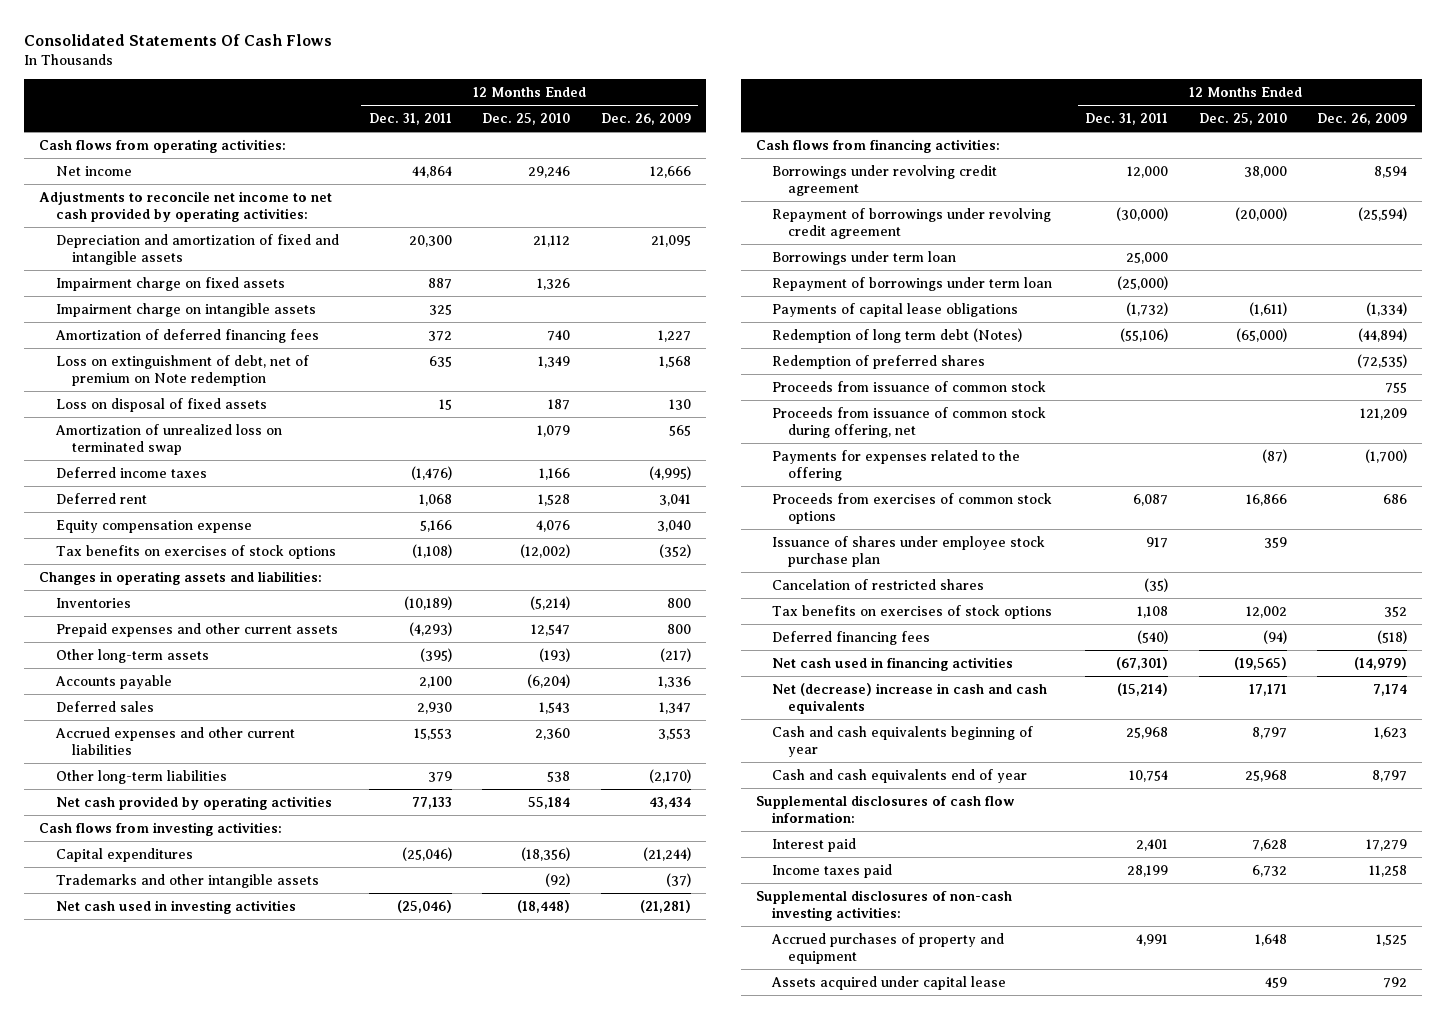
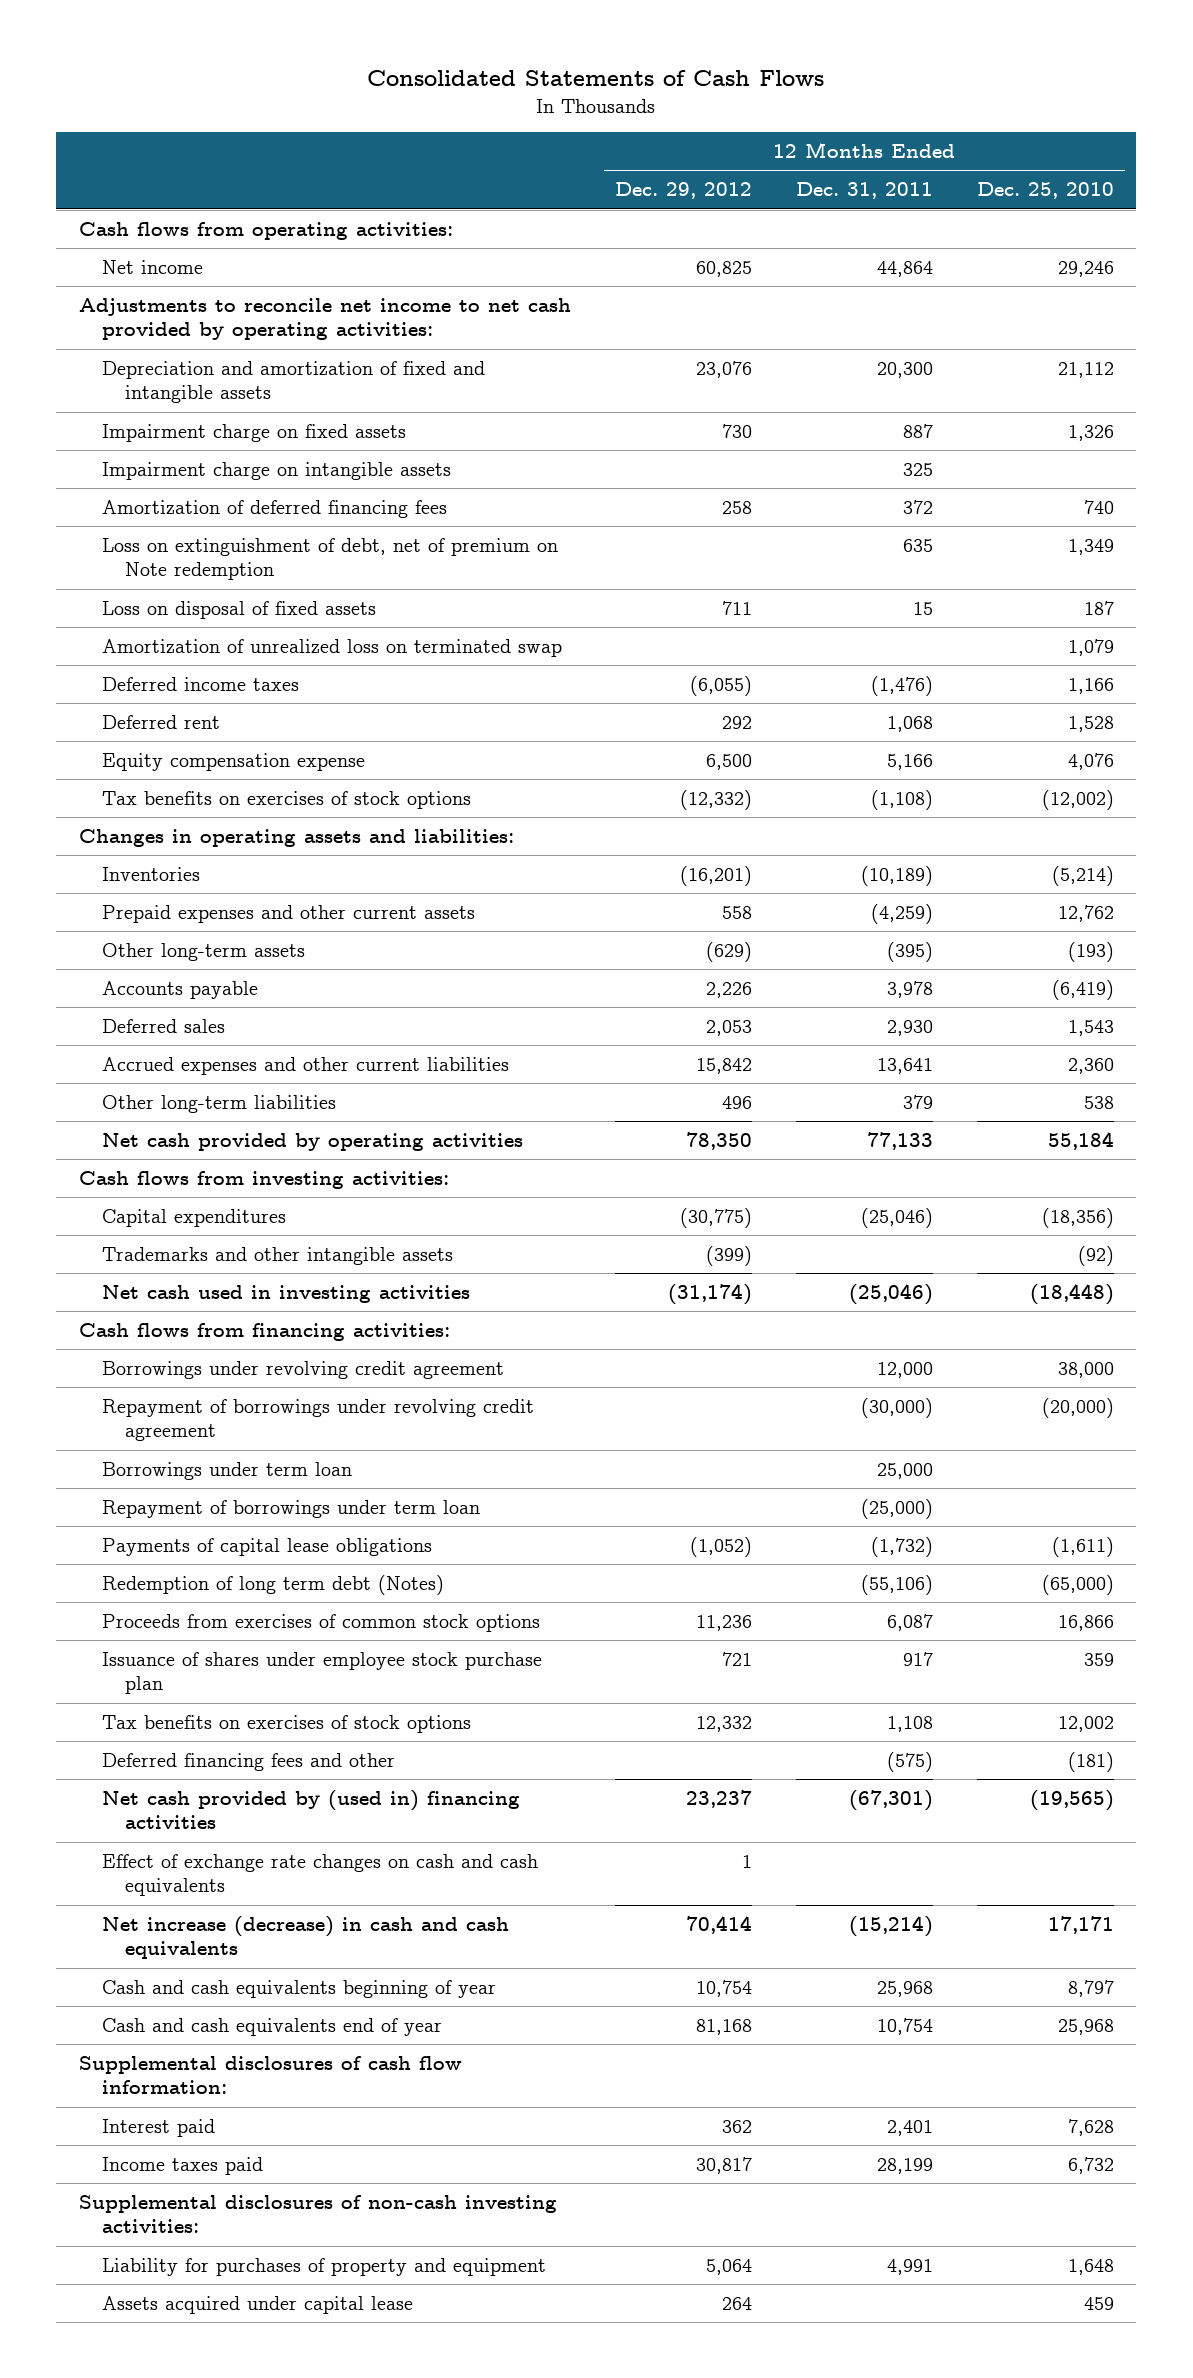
- Consolidated Statements Of Cash Flows
+ Consolidated Statements of Cash Flows
- | 12 Months Ended Dec. 31, 2011 | 12 Months Ended Dec. 25, 2010 | 12 Months Ended Dec. 26, 2009
+ | 12 Months Ended Dec. 29, 2012 | 12 Months Ended Dec. 31, 2011 | 12 Months Ended Dec. 25, 2010
- Prepaid expenses and other current assets | (4,293) | 12,547 | 800
+ Prepaid expenses and other current assets | 558 | (4,259) | 12,762
- Accounts payable | 2,100 | (6,204) | 1,336
+ Accounts payable | 2,226 | 3,978 | (6,419)
- Accrued expenses and other current liabilities | 15,553 | 2,360 | 3,553
+ Accrued expenses and other current liabilities | 15,842 | 13,641 | 2,360
- Redemption of preferred shares | | | (72,535)
- Proceeds from issuance of common stock | | | 755
- Proceeds from issuance of common stock during offering, net | | | 121,209
- Payments for expenses related to the offering | | (87) | (1,700)
- Cancelation of restricted shares | (35) | |
- Deferred financing fees | (540) | (94) | (518)
- Net cash used in financing activities | (67,301) | (19,565) | (14,979)
- Net (decrease) increase in cash and cash equivalents | (15,214) | 17,171 | 7,174
+ Deferred financing fees and other | | (575) | (181)
+ Net cash provided by (used in) financing activities | 23,237 | (67,301) | (19,565)
+ Effect of exchange rate changes on cash and cash equivalents | 1 | |
+ Net increase (decrease) in cash and cash equivalents | 70,414 | (15,214) | 17,171
- Accrued purchases of property and equipment | 4,991 | 1,648 | 1,525
+ Liability for purchases of property and equipment | 5,064 | 4,991 | 1,648

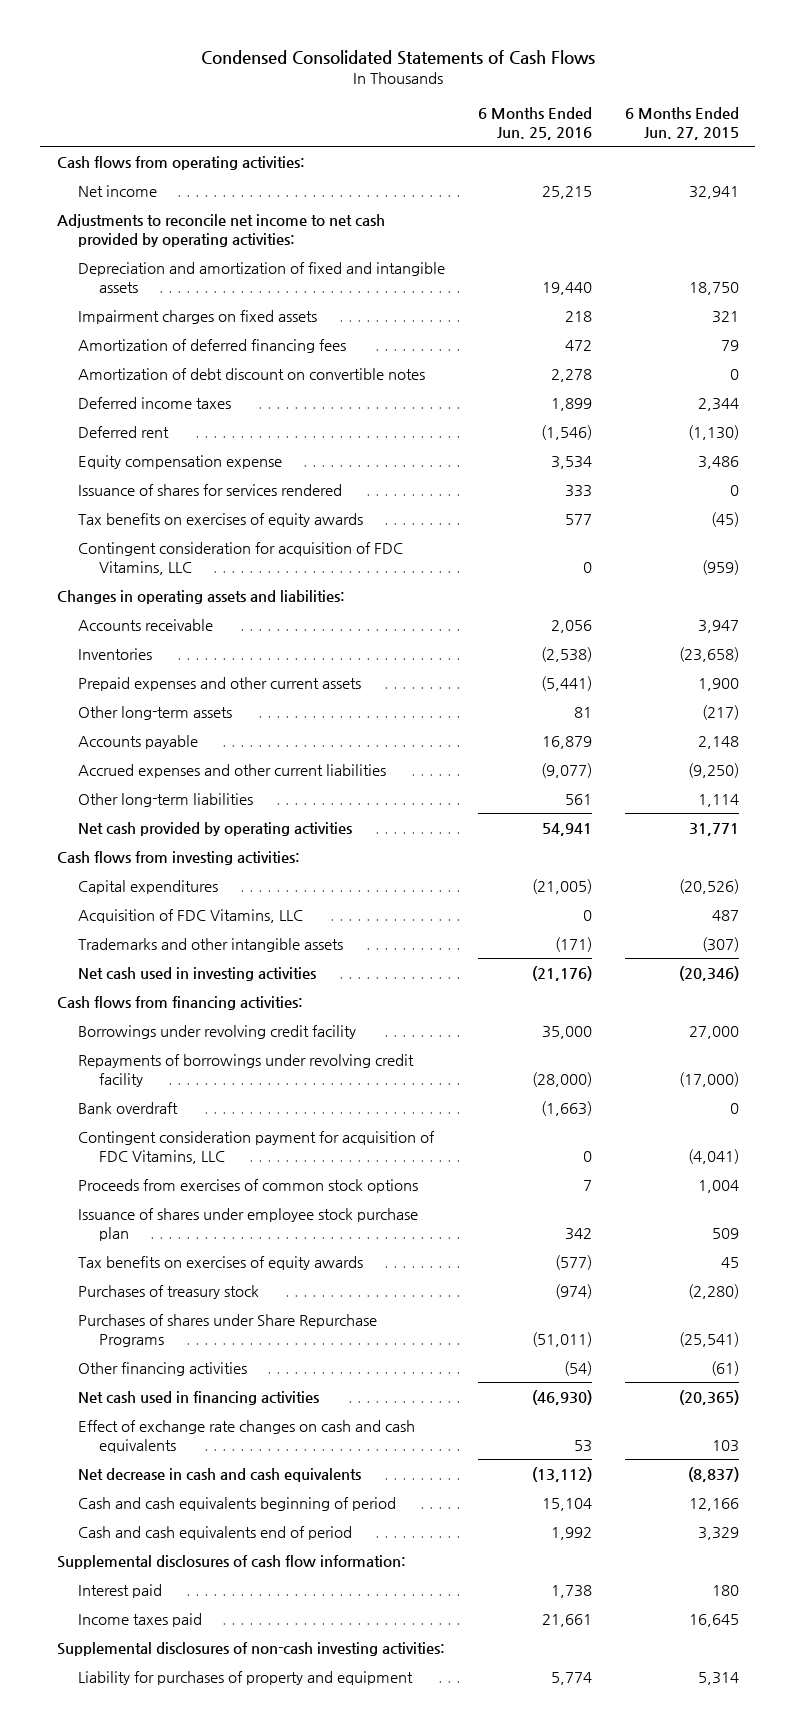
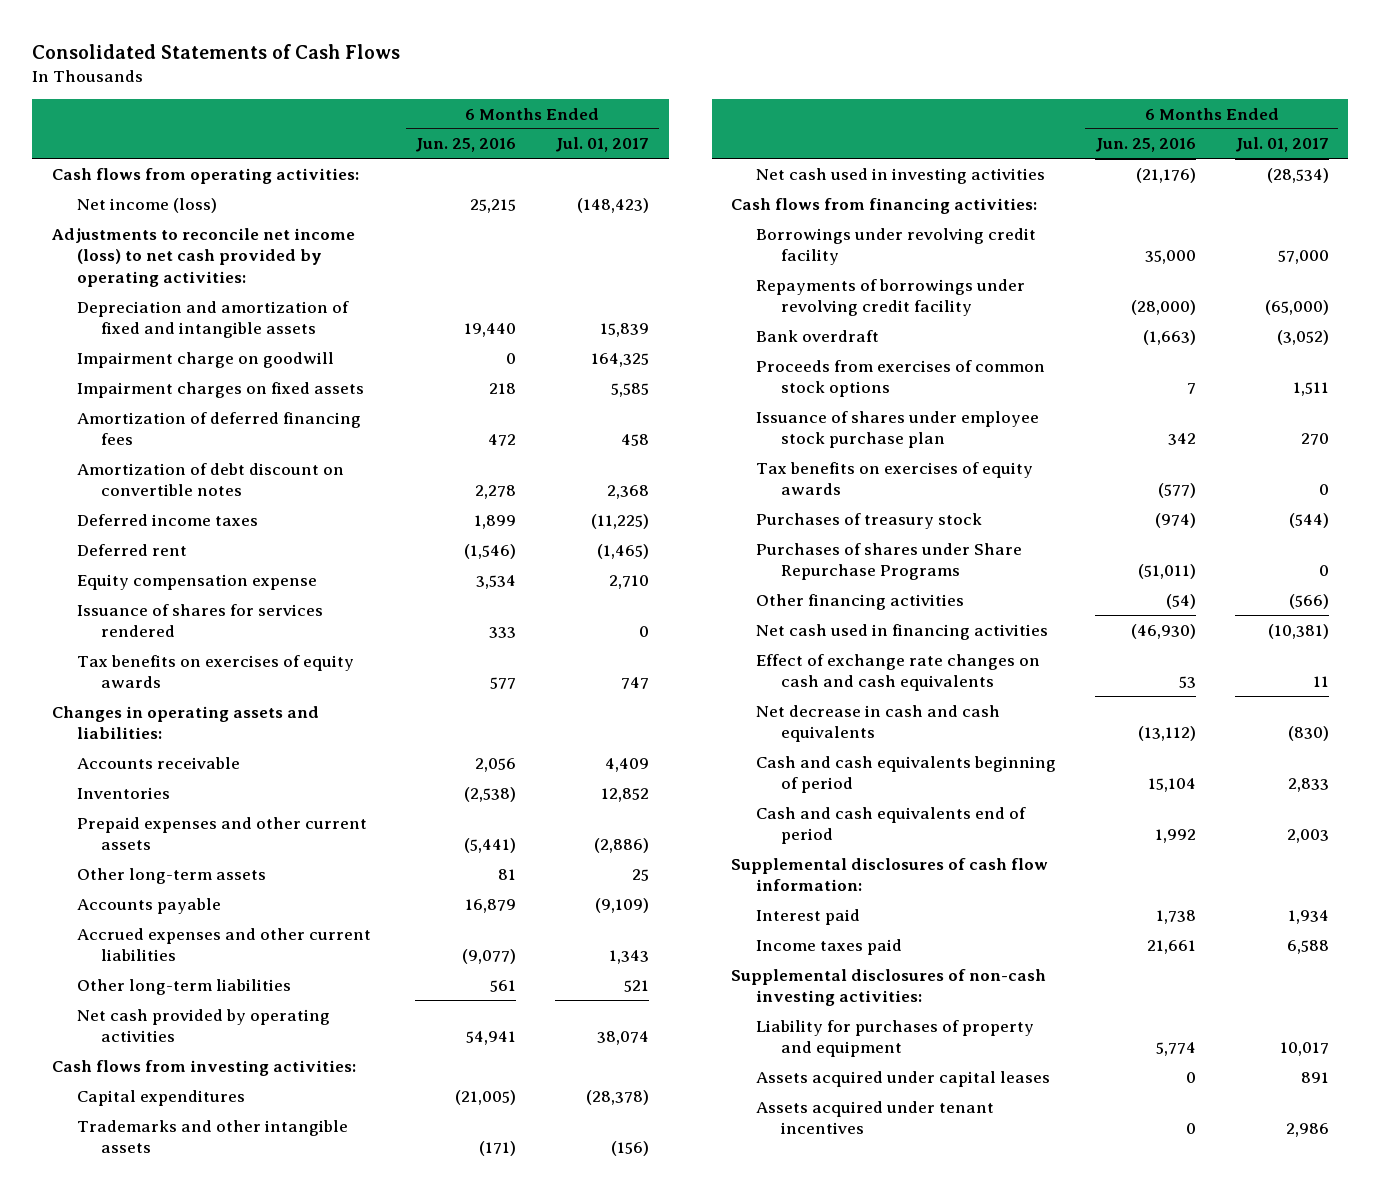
- Condensed Consolidated Statements of Cash Flows
+ Consolidated Statements of Cash Flows
- | 6 Months Ended Jun. 25, 2016 | 6 Months Ended Jun. 27, 2015
+ | 6 Months Ended Jun. 25, 2016 | 6 Months Ended Jul. 01, 2017
- Net income | 25,215 | 32,941
- Adjustments to reconcile net income to net cash provided by operating activities:
+ Net income (loss) | 25,215 | (148,423)
+ Adjustments to reconcile net income (loss) to net cash provided by operating activities:
+ Impairment charge on goodwill | 0 | 164,325
- Contingent consideration for acquisition of FDC Vitamins, LLC | 0 | (959)
- Acquisition of FDC Vitamins, LLC | 0 | 487
- Contingent consideration payment for acquisition of FDC Vitamins, LLC | 0 | (4,041)
+ Assets acquired under capital leases | 0 | 891
+ Assets acquired under tenant incentives | 0 | 2,986

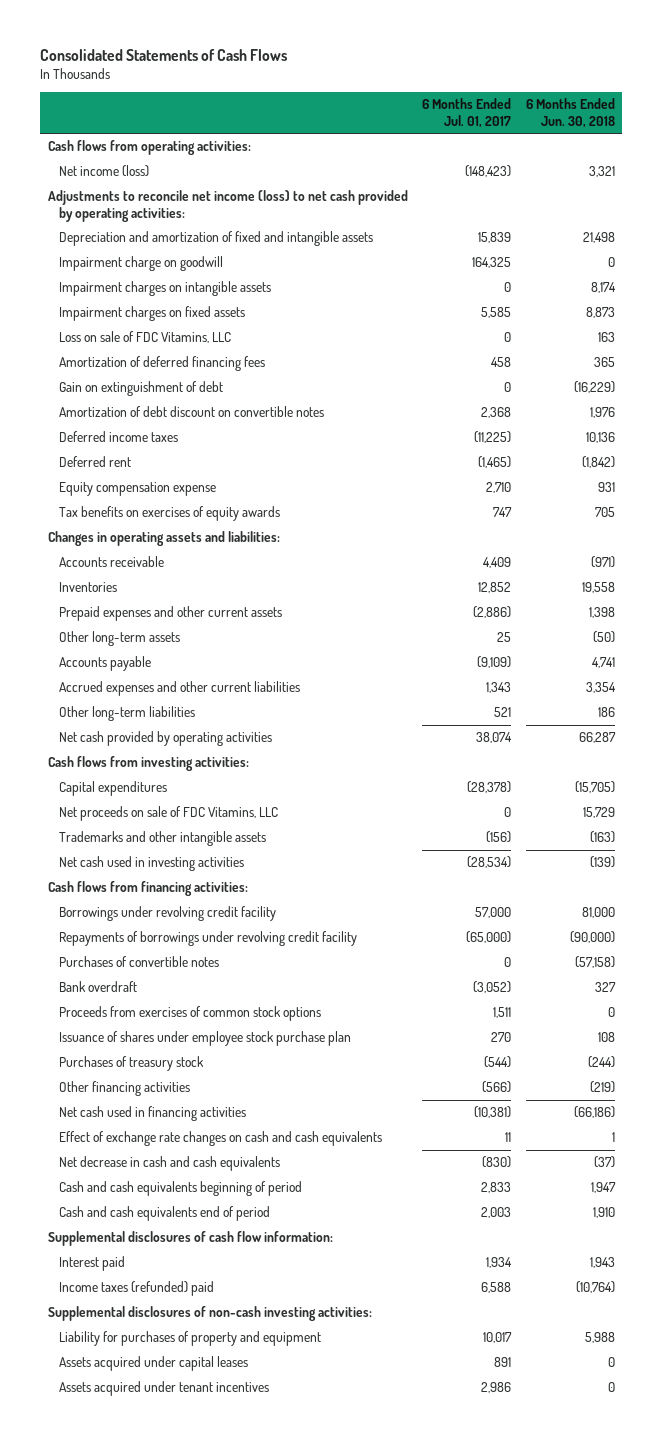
- | 6 Months Ended Jun. 25, 2016 | 6 Months Ended Jul. 01, 2017
+ | 6 Months Ended Jul. 01, 2017 | 6 Months Ended Jun. 30, 2018
+ Impairment charges on intangible assets | 0 | 8,174
+ Loss on sale of FDC Vitamins, LLC | 0 | 163
+ Gain on extinguishment of debt | 0 | (16,229)
- Issuance of shares for services rendered | 333 | 0
+ Net proceeds on sale of FDC Vitamins, LLC | 0 | 15,729
+ Purchases of convertible notes | 0 | (57,158)
- Tax benefits on exercises of equity awards | (577) | 0
- Purchases of shares under Share Repurchase Programs | (51,011) | 0
- Income taxes paid | 21,661 | 6,588
+ Income taxes (refunded) paid | 6,588 | (10,764)

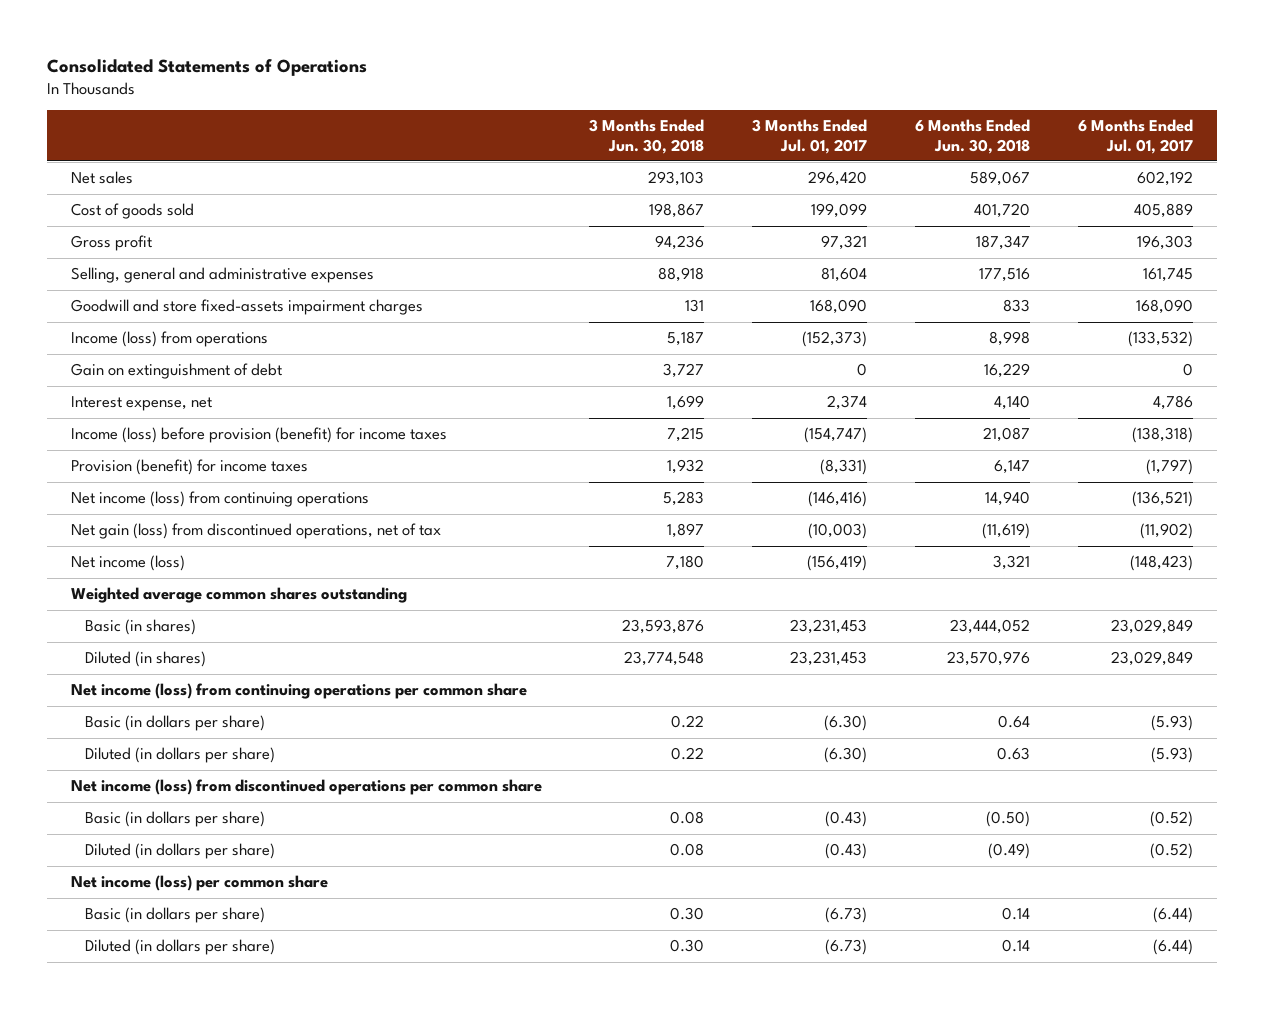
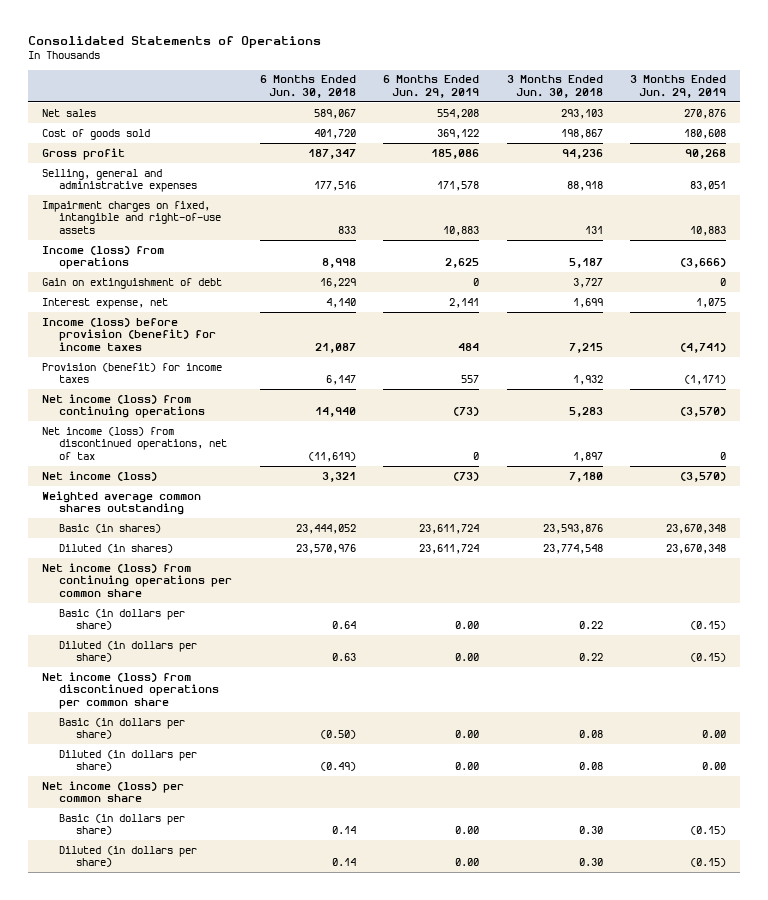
- | 3 Months Ended Jun. 30, 2018 | 3 Months Ended Jul. 01, 2017 | 6 Months Ended Jun. 30, 2018 | 6 Months Ended Jul. 01, 2017
+ | 6 Months Ended Jun. 30, 2018 | 6 Months Ended Jun. 29, 2019 | 3 Months Ended Jun. 30, 2018 | 3 Months Ended Jun. 29, 2019
- Goodwill and store fixed-assets impairment charges | 131 | 168,090 | 833 | 168,090
+ Impairment charges on fixed, intangible and right-of-use assets | 833 | 10,883 | 131 | 10,883
- Net gain (loss) from discontinued operations, net of tax | 1,897 | (10,003) | (11,619) | (11,902)
+ Net income (loss) from discontinued operations, net of tax | (11,619) | 0 | 1,897 | 0

